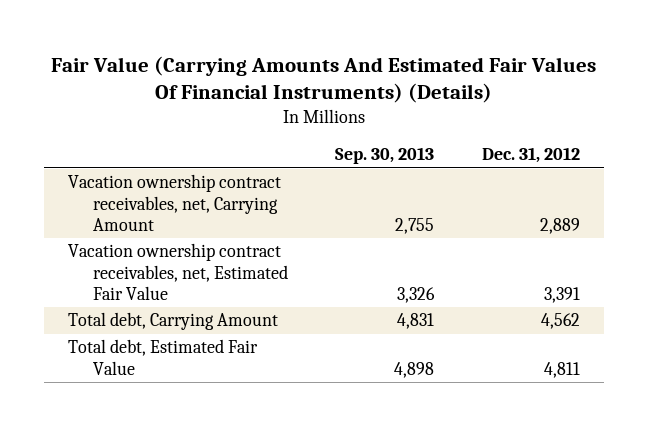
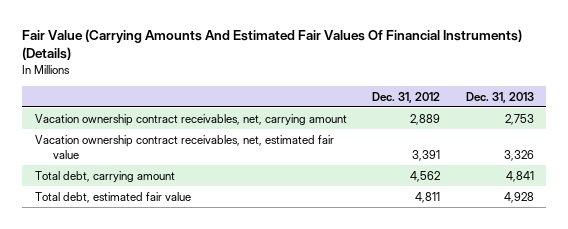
- | Sep. 30, 2013 | Dec. 31, 2012
+ | Dec. 31, 2012 | Dec. 31, 2013
- Vacation ownership contract receivables, net, Carrying Amount | 2,755 | 2,889
- Vacation ownership contract receivables, net, Estimated Fair Value | 3,326 | 3,391
- Total debt, Carrying Amount | 4,831 | 4,562
- Total debt, Estimated Fair Value | 4,898 | 4,811
+ Vacation ownership contract receivables, net, carrying amount | 2,889 | 2,753
+ Vacation ownership contract receivables, net, estimated fair value | 3,391 | 3,326
+ Total debt, carrying amount | 4,562 | 4,841
+ Total debt, estimated fair value | 4,811 | 4,928

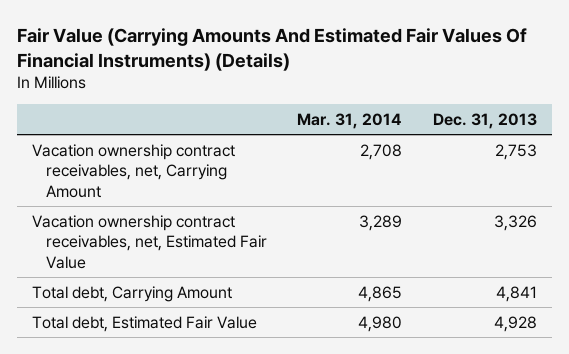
- | Dec. 31, 2012 | Dec. 31, 2013
+ | Mar. 31, 2014 | Dec. 31, 2013
- Vacation ownership contract receivables, net, carrying amount | 2,889 | 2,753
- Vacation ownership contract receivables, net, estimated fair value | 3,391 | 3,326
- Total debt, carrying amount | 4,562 | 4,841
- Total debt, estimated fair value | 4,811 | 4,928
+ Vacation ownership contract receivables, net, Carrying Amount | 2,708 | 2,753
+ Vacation ownership contract receivables, net, Estimated Fair Value | 3,289 | 3,326
+ Total debt, Carrying Amount | 4,865 | 4,841
+ Total debt, Estimated Fair Value | 4,980 | 4,928

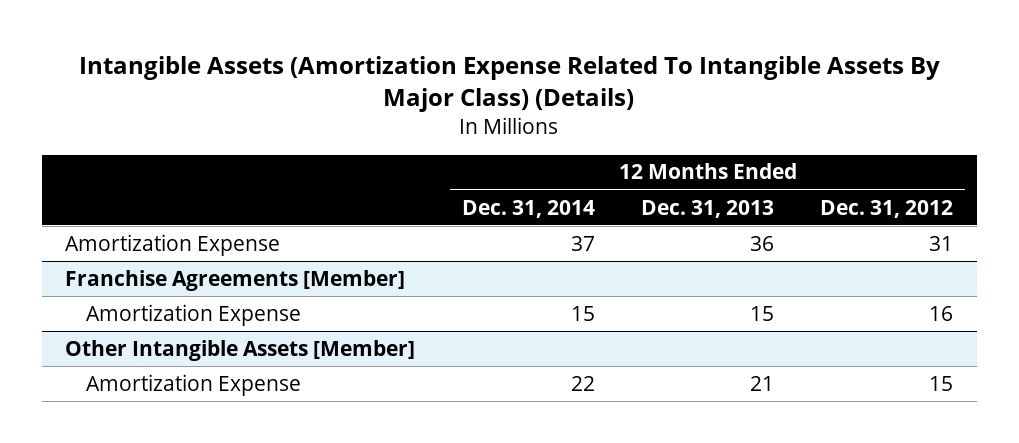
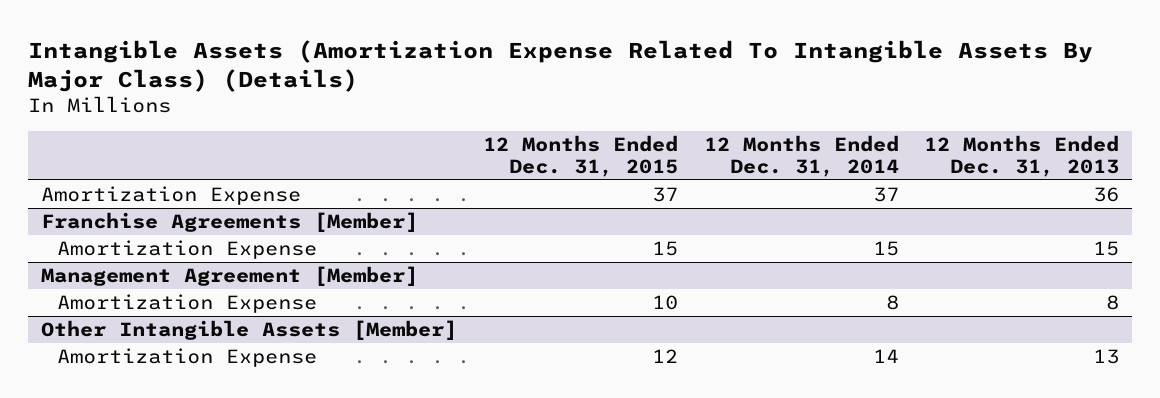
- | 12 Months Ended Dec. 31, 2014 | 12 Months Ended Dec. 31, 2013 | 12 Months Ended Dec. 31, 2012
+ | 12 Months Ended Dec. 31, 2015 | 12 Months Ended Dec. 31, 2014 | 12 Months Ended Dec. 31, 2013
+ Management Agreement [Member]
+ Amortization Expense | 10 | 8 | 8
@ Other Intangible Assets [Member]
- Amortization Expense | 22 | 21 | 15
+ Amortization Expense | 12 | 14 | 13

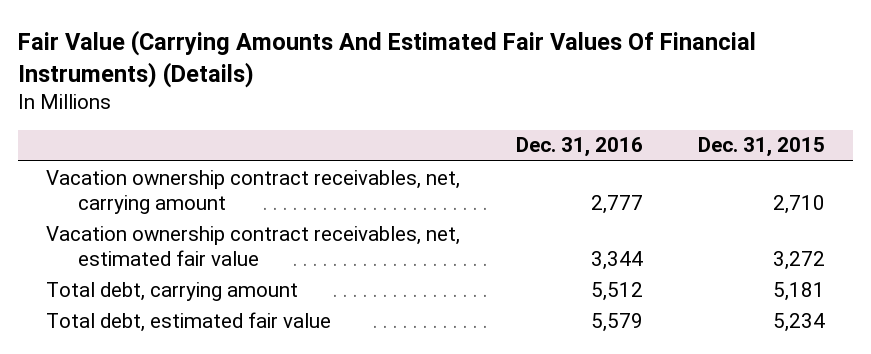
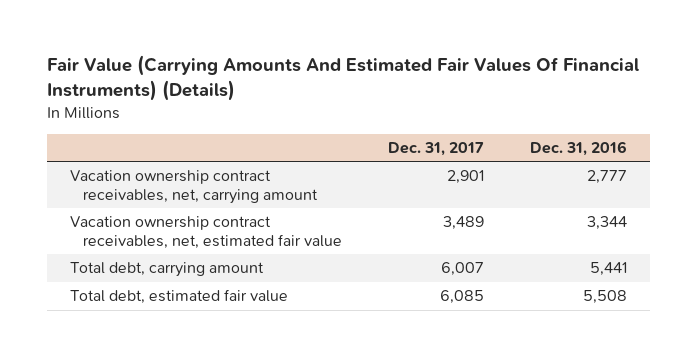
- | Dec. 31, 2016 | Dec. 31, 2015
+ | Dec. 31, 2017 | Dec. 31, 2016
- Total debt, carrying amount | 5,512 | 5,181
- Total debt, estimated fair value | 5,579 | 5,234
+ Total debt, carrying amount | 6,007 | 5,441
+ Total debt, estimated fair value | 6,085 | 5,508

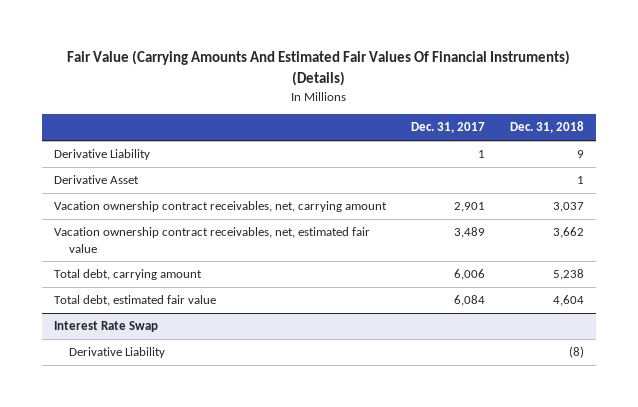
- | Dec. 31, 2017 | Dec. 31, 2016
+ | Dec. 31, 2017 | Dec. 31, 2018
+ Derivative Liability | 1 | 9
+ Derivative Asset | | 1
- Total debt, carrying amount | 6,007 | 5,441
- Total debt, estimated fair value | 6,085 | 5,508
+ Total debt, carrying amount | 6,006 | 5,238
+ Total debt, estimated fair value | 6,084 | 4,604
+ Interest Rate Swap
+ Derivative Liability | | (8)

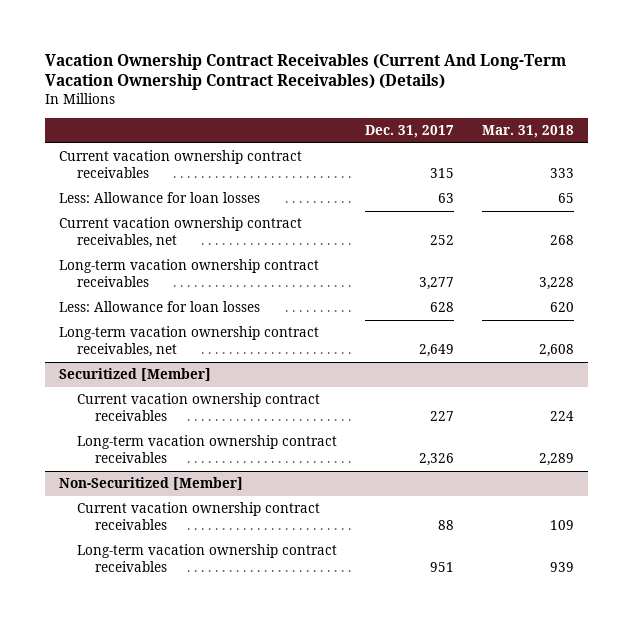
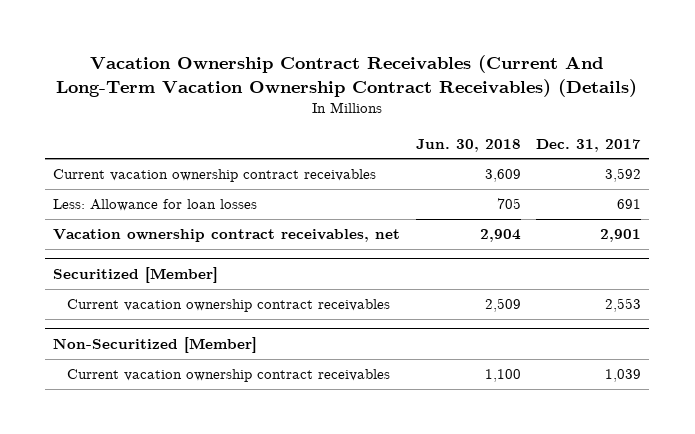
- | Dec. 31, 2017 | Mar. 31, 2018
+ | Jun. 30, 2018 | Dec. 31, 2017
- Current vacation ownership contract receivables | 315 | 333
- Less: Allowance for loan losses | 63 | 65
- Current vacation ownership contract receivables, net | 252 | 268
- Long-term vacation ownership contract receivables | 3,277 | 3,228
- Less: Allowance for loan losses | 628 | 620
- Long-term vacation ownership contract receivables, net | 2,649 | 2,608
+ Current vacation ownership contract receivables | 3,609 | 3,592
+ Less: Allowance for loan losses | 705 | 691
+ Vacation ownership contract receivables, net | 2,904 | 2,901
@ Securitized [Member]
- Current vacation ownership contract receivables | 227 | 224
- Long-term vacation ownership contract receivables | 2,326 | 2,289
+ Current vacation ownership contract receivables | 2,509 | 2,553
@ Non-Securitized [Member]
- Current vacation ownership contract receivables | 88 | 109
- Long-term vacation ownership contract receivables | 951 | 939
+ Current vacation ownership contract receivables | 1,100 | 1,039

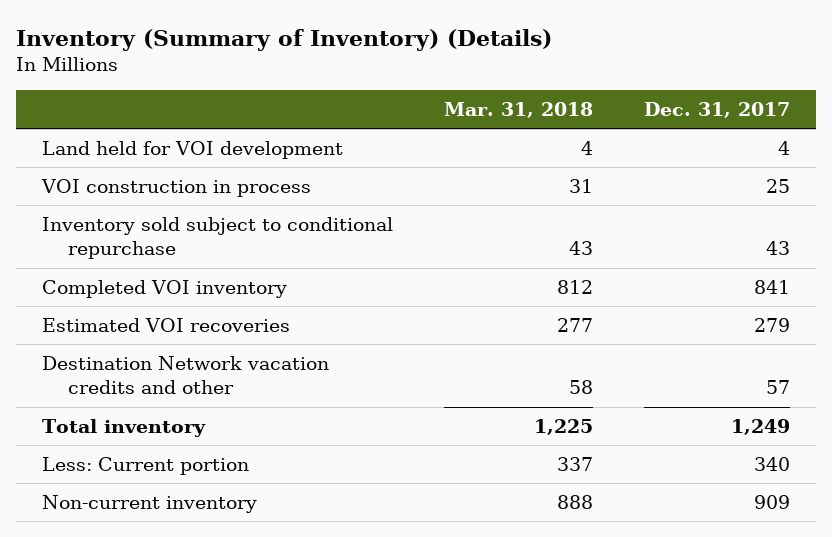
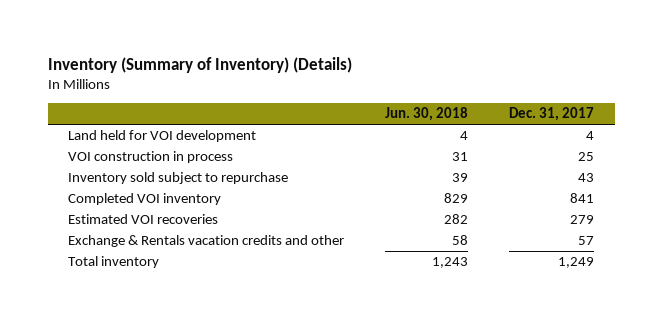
- | Mar. 31, 2018 | Dec. 31, 2017
+ | Jun. 30, 2018 | Dec. 31, 2017
- Inventory sold subject to conditional repurchase | 43 | 43
+ Inventory sold subject to repurchase | 39 | 43
- Destination Network vacation credits and other | 58 | 57
+ Exchange & Rentals vacation credits and other | 58 | 57
- Less: Current portion | 337 | 340
- Non-current inventory | 888 | 909

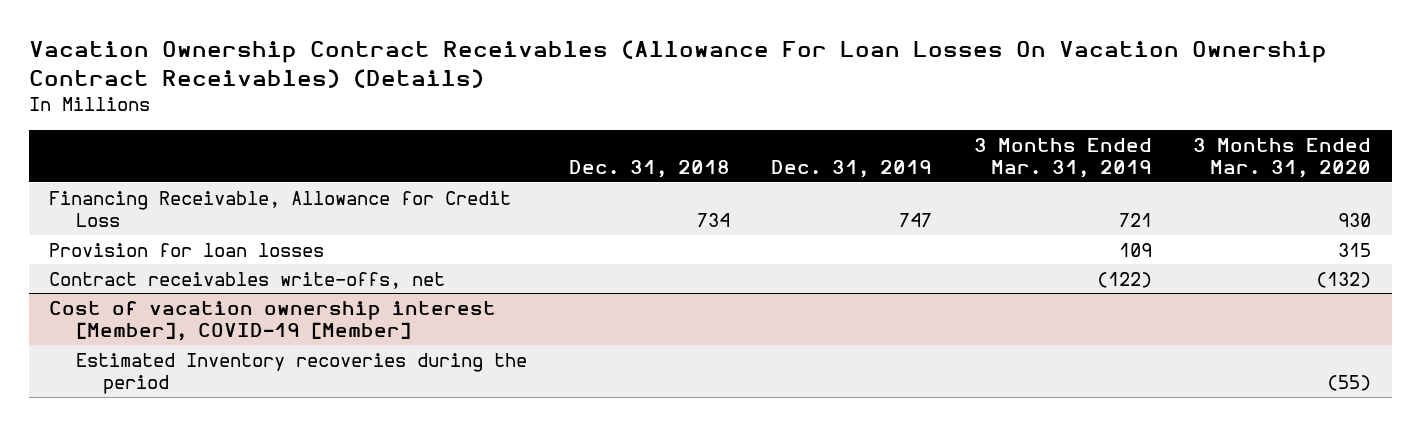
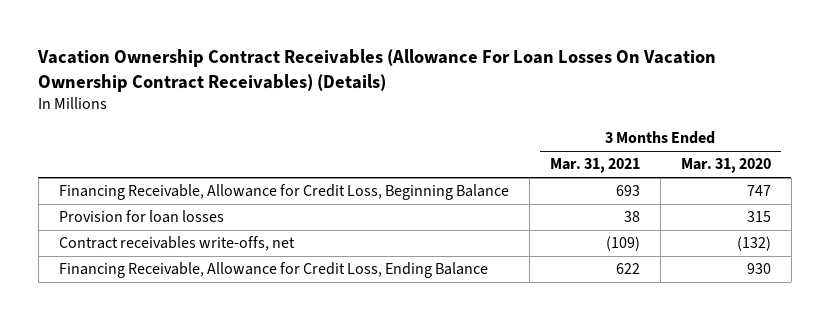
- | Dec. 31, 2018 | Dec. 31, 2019 | 3 Months Ended Mar. 31, 2019 | 3 Months Ended Mar. 31, 2020
+ | 3 Months Ended Mar. 31, 2021 | 3 Months Ended Mar. 31, 2020
- Financing Receivable, Allowance for Credit Loss | 734 | 747 | 721 | 930
+ Financing Receivable, Allowance for Credit Loss, Beginning Balance | 693 | 747
- Cost of vacation ownership interest [Member], COVID-19 [Member]
- Estimated Inventory recoveries during the period | | | | (55)
+ Financing Receivable, Allowance for Credit Loss, Ending Balance | 622 | 930

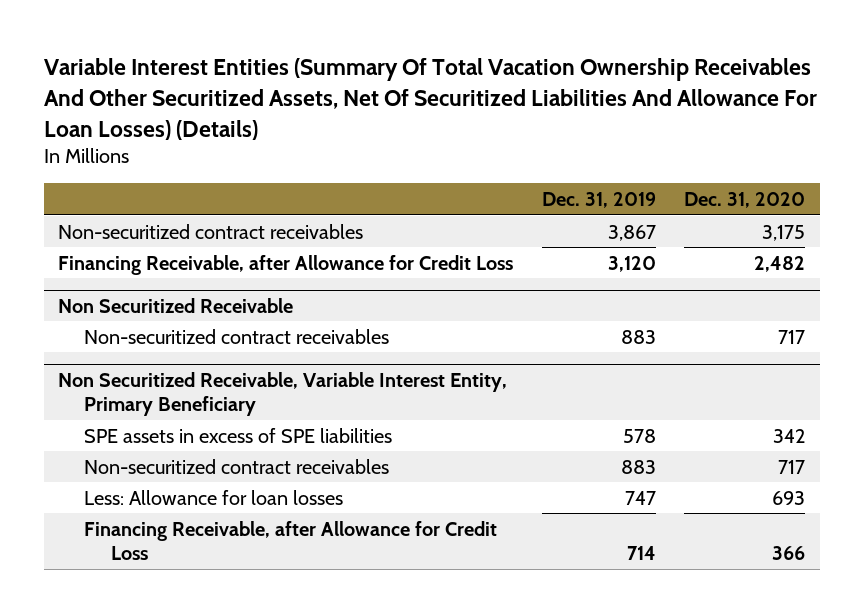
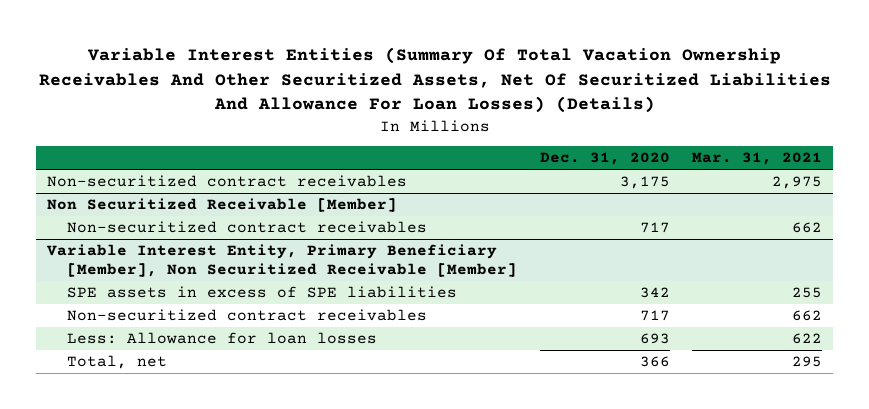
- | Dec. 31, 2019 | Dec. 31, 2020
+ | Dec. 31, 2020 | Mar. 31, 2021
- Financing Receivable, after Allowance for Credit Loss | 3,120 | 2,482
- Non Securitized Receivable
+ Non Securitized Receivable [Member]
- Non Securitized Receivable, Variable Interest Entity, Primary Beneficiary
+ Variable Interest Entity, Primary Beneficiary [Member], Non Securitized Receivable [Member]
- Financing Receivable, after Allowance for Credit Loss | 714 | 366
+ Total, net | 366 | 295

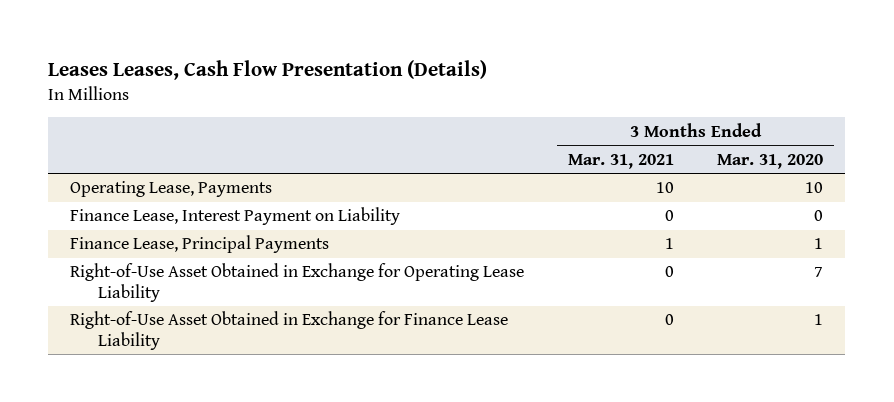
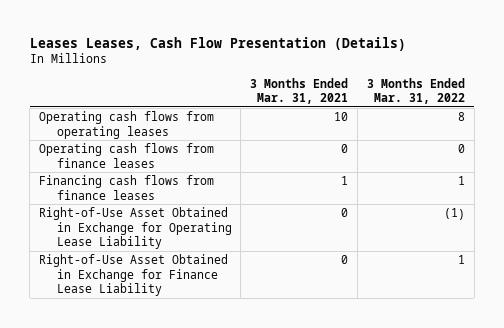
- | 3 Months Ended Mar. 31, 2021 | 3 Months Ended Mar. 31, 2020
+ | 3 Months Ended Mar. 31, 2021 | 3 Months Ended Mar. 31, 2022
- Operating Lease, Payments | 10 | 10
- Finance Lease, Interest Payment on Liability | 0 | 0
- Finance Lease, Principal Payments | 1 | 1
+ Operating cash flows from operating leases | 10 | 8
+ Operating cash flows from finance leases | 0 | 0
+ Financing cash flows from finance leases | 1 | 1

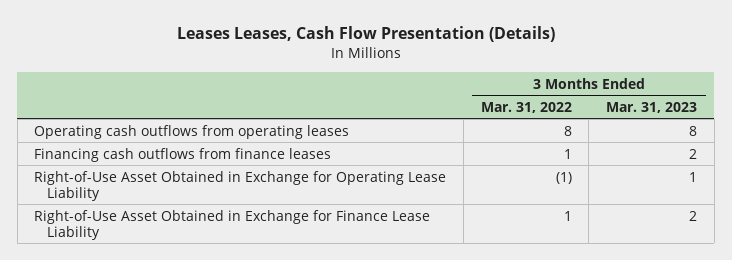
- | 3 Months Ended Mar. 31, 2021 | 3 Months Ended Mar. 31, 2022
+ | 3 Months Ended Mar. 31, 2022 | 3 Months Ended Mar. 31, 2023
- Operating cash flows from operating leases | 10 | 8
- Operating cash flows from finance leases | 0 | 0
- Financing cash flows from finance leases | 1 | 1
+ Operating cash outflows from operating leases | 8 | 8
+ Financing cash outflows from finance leases | 1 | 2

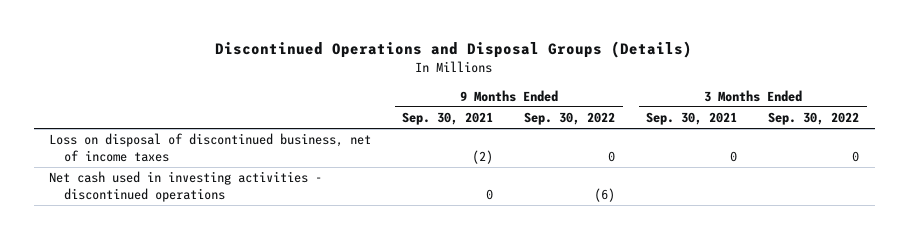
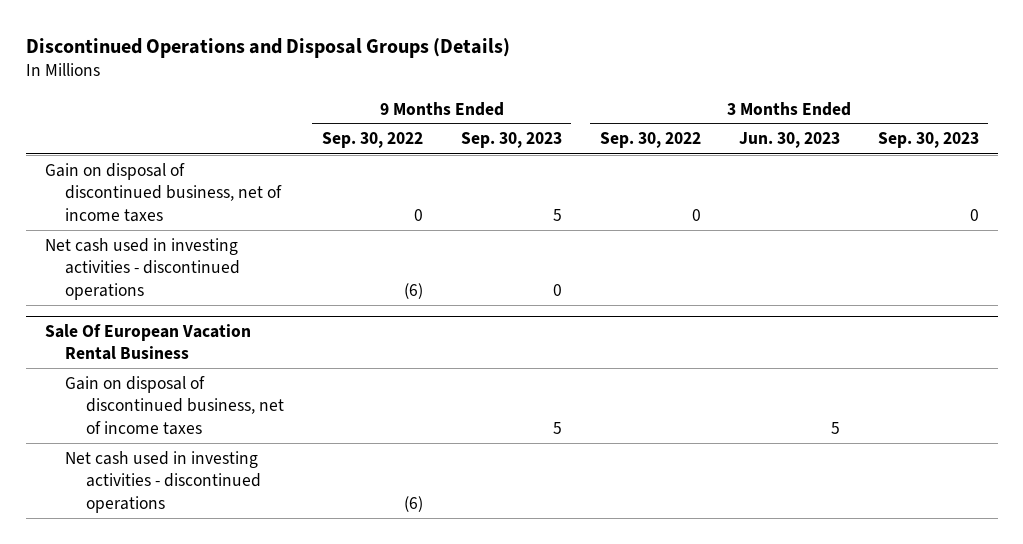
- | 9 Months Ended Sep. 30, 2021 | 9 Months Ended Sep. 30, 2022 | 3 Months Ended Sep. 30, 2021 | 3 Months Ended Sep. 30, 2022
+ | 9 Months Ended Sep. 30, 2022 | 9 Months Ended Sep. 30, 2023 | 3 Months Ended Sep. 30, 2022 | 3 Months Ended Jun. 30, 2023 | 3 Months Ended Sep. 30, 2023
- Loss on disposal of discontinued business, net of income taxes | (2) | 0 | 0 | 0
+ Gain on disposal of discontinued business, net of income taxes | 0 | 5 | 0 | | 0
+ Sale Of European Vacation Rental Business
+ Gain on disposal of discontinued business, net of income taxes | | 5 | | 5 |
+ Net cash used in investing activities - discontinued operations | (6) | | | |

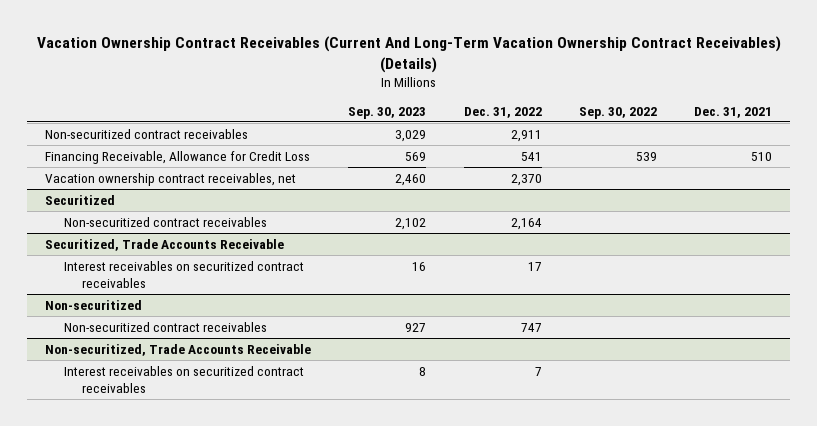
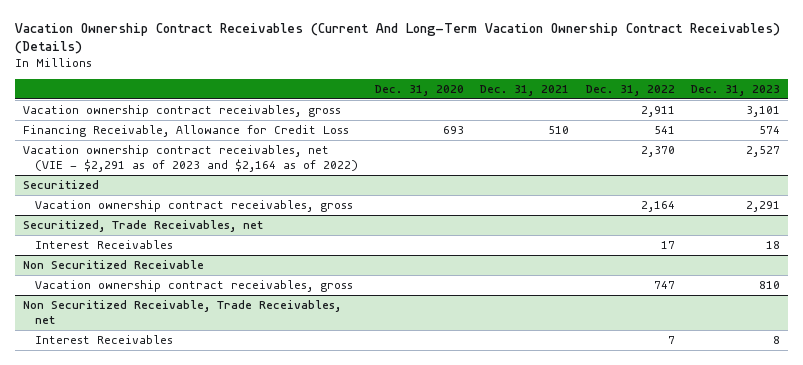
- | Sep. 30, 2023 | Dec. 31, 2022 | Sep. 30, 2022 | Dec. 31, 2021
+ | Dec. 31, 2020 | Dec. 31, 2021 | Dec. 31, 2022 | Dec. 31, 2023
- Non-securitized contract receivables | 3,029 | 2,911 | |
+ Vacation ownership contract receivables, gross | | | 2,911 | 3,101
- Vacation ownership contract receivables, net | 2,460 | 2,370 | |
+ Vacation ownership contract receivables, net (VIE - $2,291 as of 2023 and $2,164 as of 2022) | | | 2,370 | 2,527
@ Securitized
- Non-securitized contract receivables | 2,102 | 2,164 | |
- Securitized, Trade Accounts Receivable
- Interest receivables on securitized contract receivables | 16 | 17 | |
- Non-securitized
- Non-securitized contract receivables | 927 | 747 | |
- Non-securitized, Trade Accounts Receivable
- Interest receivables on securitized contract receivables | 8 | 7 | |
@ Securitized
+ Vacation ownership contract receivables, gross | | | 2,164 | 2,291
+ Securitized, Trade Receivables, net
+ Interest Receivables | | | 17 | 18
+ Non Securitized Receivable
+ Vacation ownership contract receivables, gross | | | 747 | 810
+ Non Securitized Receivable, Trade Receivables, net
+ Interest Receivables | | | 7 | 8

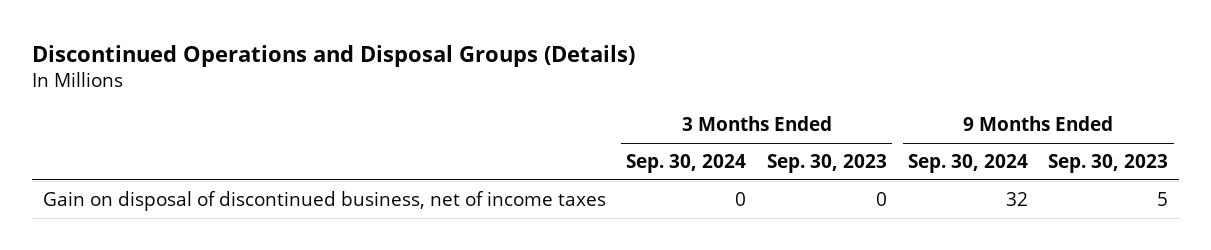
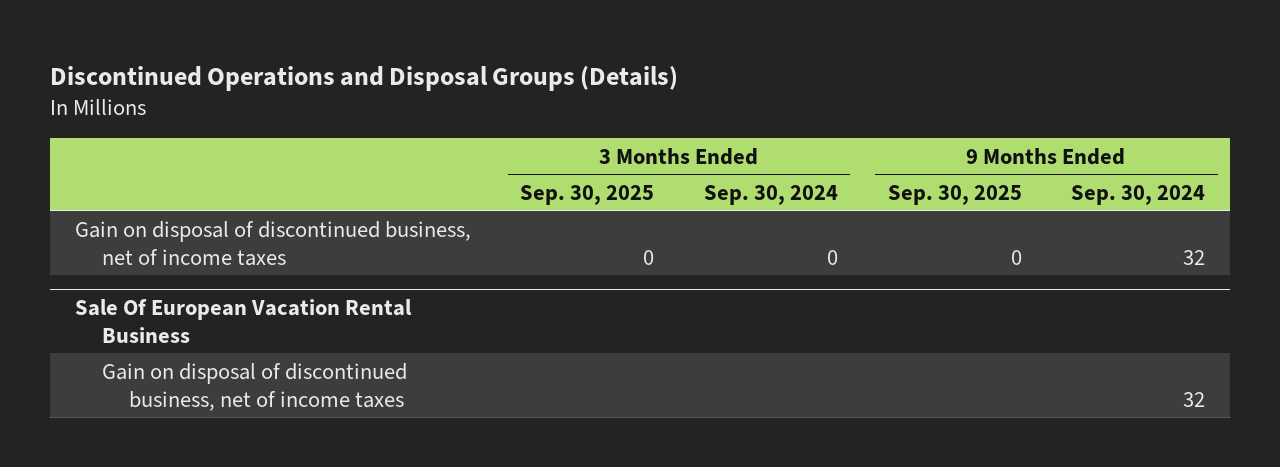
- | 3 Months Ended Sep. 30, 2024 | 3 Months Ended Sep. 30, 2023 | 9 Months Ended Sep. 30, 2024 | 9 Months Ended Sep. 30, 2023
+ | 3 Months Ended Sep. 30, 2025 | 3 Months Ended Sep. 30, 2024 | 9 Months Ended Sep. 30, 2025 | 9 Months Ended Sep. 30, 2024
+ Sale Of European Vacation Rental Business
+ Gain on disposal of discontinued business, net of income taxes | | | | 32

